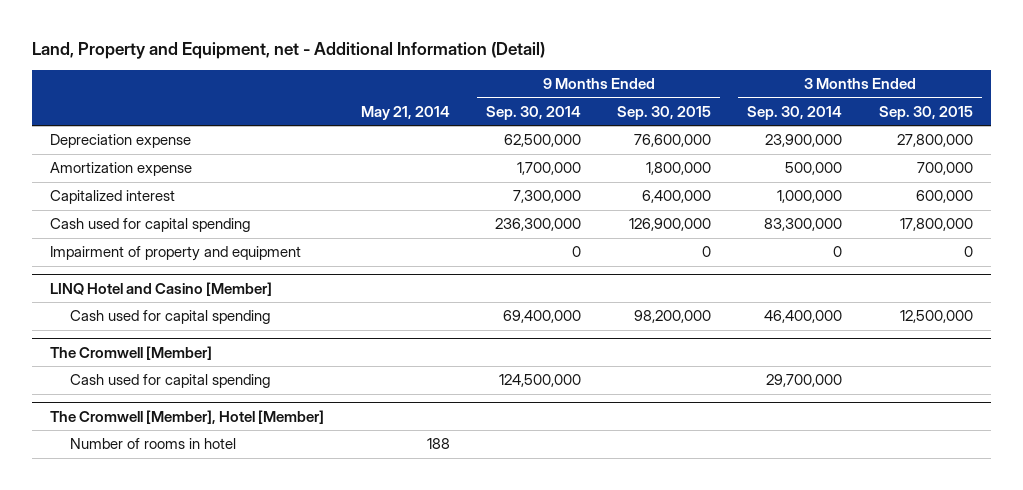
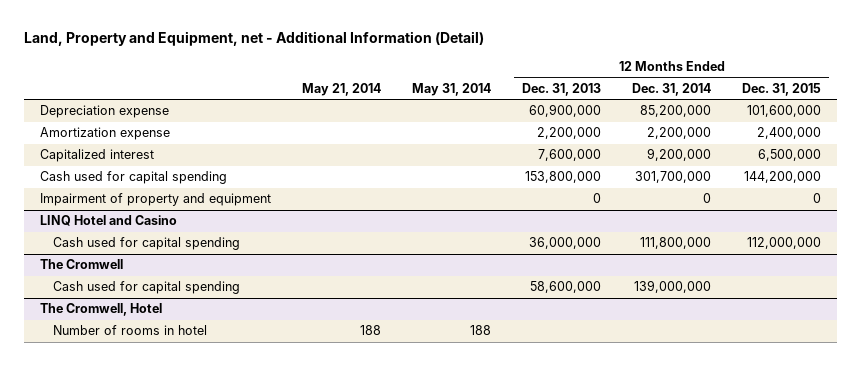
- | May 21, 2014 | 9 Months Ended Sep. 30, 2014 | 9 Months Ended Sep. 30, 2015 | 3 Months Ended Sep. 30, 2014 | 3 Months Ended Sep. 30, 2015
+ | May 21, 2014 | May 31, 2014 | 12 Months Ended Dec. 31, 2013 | 12 Months Ended Dec. 31, 2014 | 12 Months Ended Dec. 31, 2015
- LINQ Hotel and Casino [Member]
+ LINQ Hotel and Casino
- The Cromwell [Member]
+ The Cromwell
- The Cromwell [Member], Hotel [Member]
+ The Cromwell, Hotel

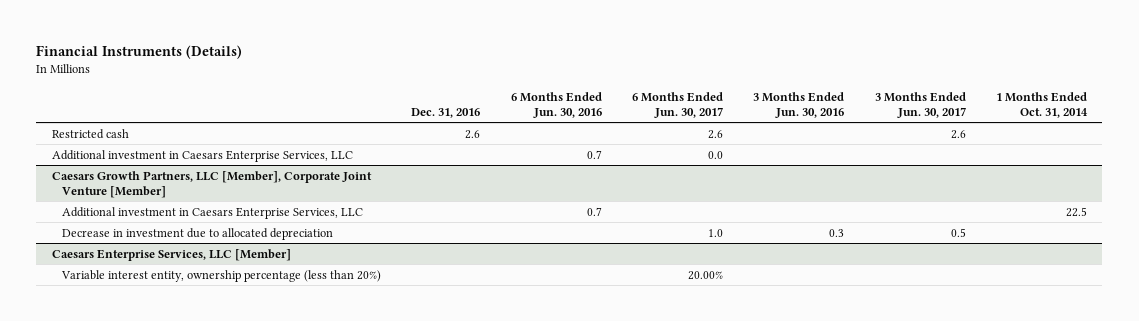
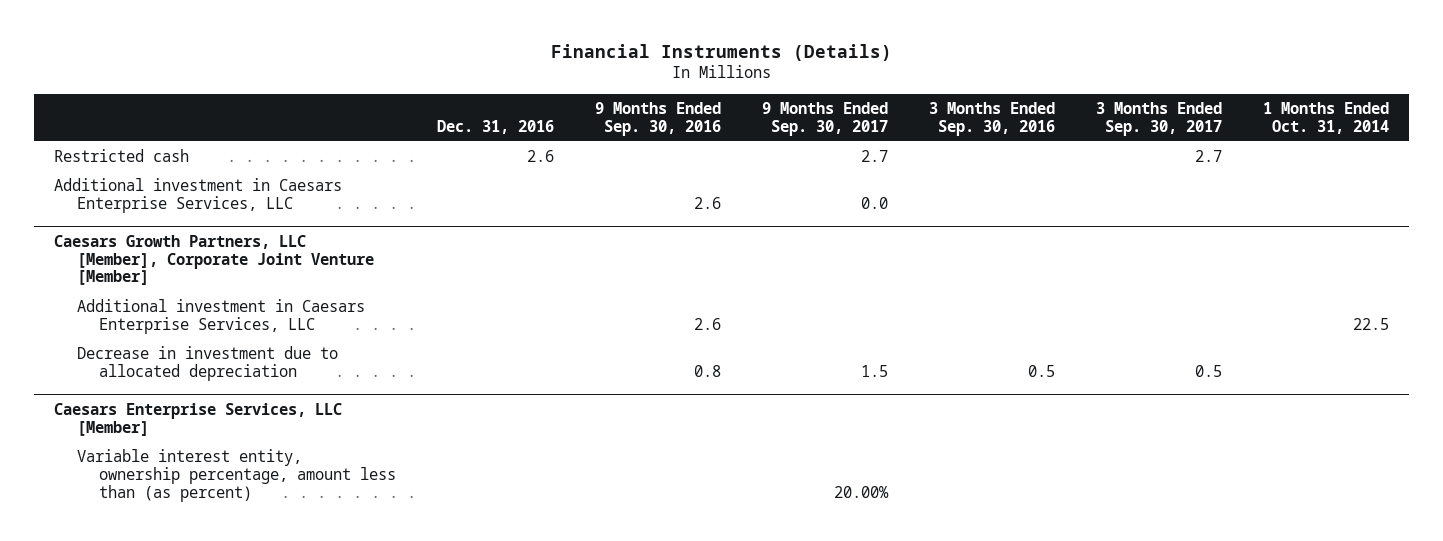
- | Dec. 31, 2016 | 6 Months Ended Jun. 30, 2016 | 6 Months Ended Jun. 30, 2017 | 3 Months Ended Jun. 30, 2016 | 3 Months Ended Jun. 30, 2017 | 1 Months Ended Oct. 31, 2014
+ | Dec. 31, 2016 | 9 Months Ended Sep. 30, 2016 | 9 Months Ended Sep. 30, 2017 | 3 Months Ended Sep. 30, 2016 | 3 Months Ended Sep. 30, 2017 | 1 Months Ended Oct. 31, 2014
@ Caesars Enterprise Services, LLC [Member]
- Variable interest entity, ownership percentage (less than 20%) | | | 20.00% | | |
+ Variable interest entity, ownership percentage, amount less than (as percent) | | | 20.00% | | |

